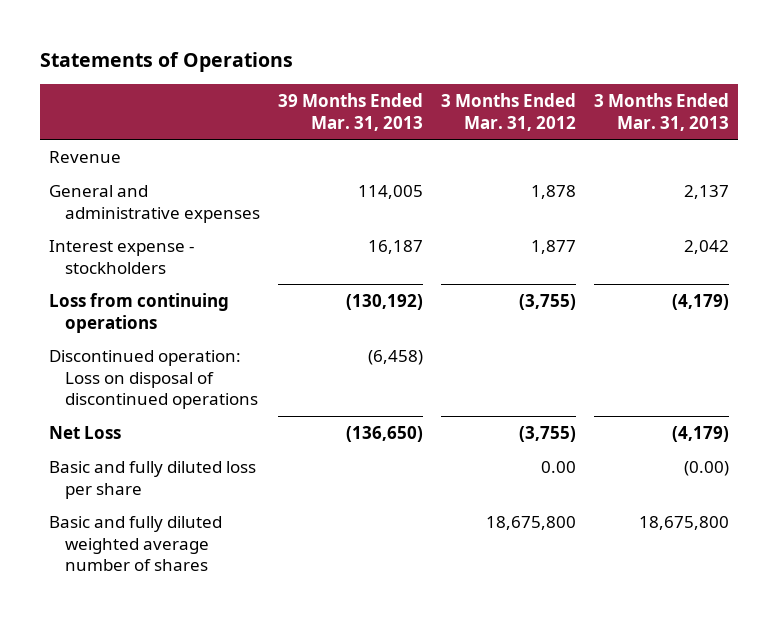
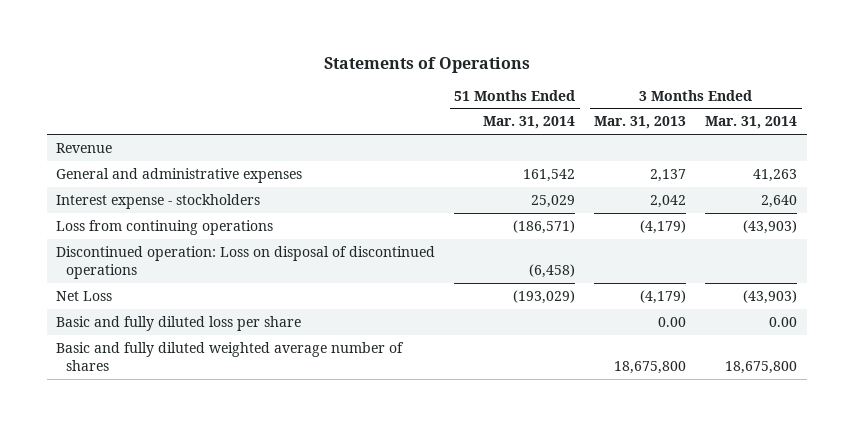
- | 39 Months Ended Mar. 31, 2013 | 3 Months Ended Mar. 31, 2012 | 3 Months Ended Mar. 31, 2013
+ | 51 Months Ended Mar. 31, 2014 | 3 Months Ended Mar. 31, 2013 | 3 Months Ended Mar. 31, 2014
- Basic and fully diluted loss per share | | 0.00 | (0.00)
+ Basic and fully diluted loss per share | | 0.00 | 0.00

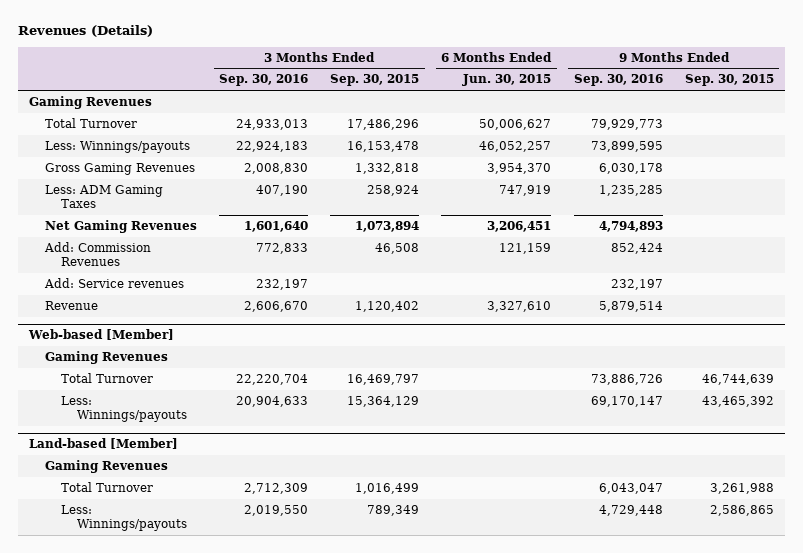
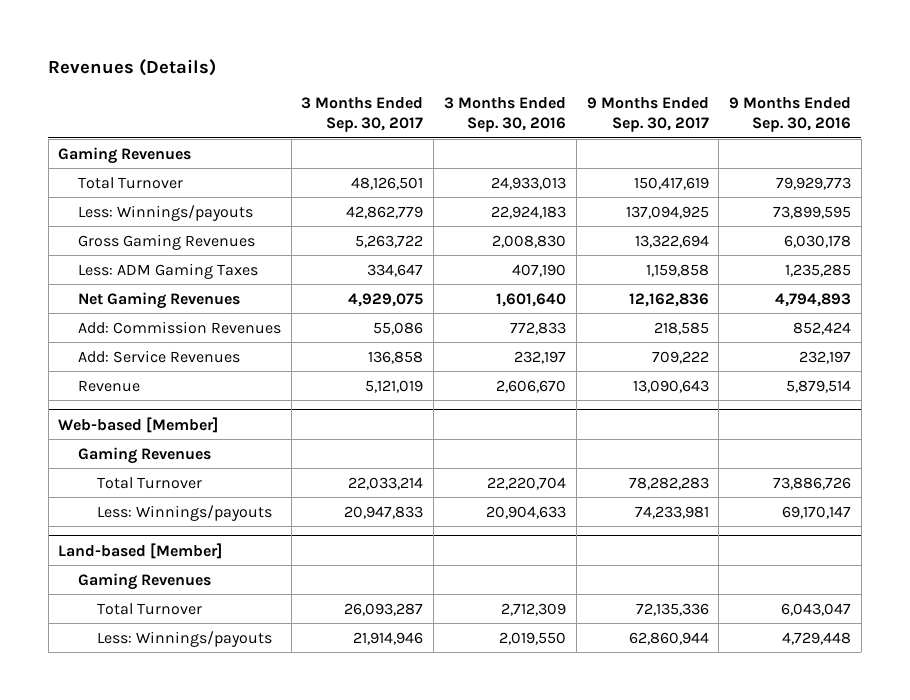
- | 3 Months Ended Sep. 30, 2016 | 3 Months Ended Sep. 30, 2015 | 6 Months Ended Jun. 30, 2015 | 9 Months Ended Sep. 30, 2016 | 9 Months Ended Sep. 30, 2015
+ | 3 Months Ended Sep. 30, 2017 | 3 Months Ended Sep. 30, 2016 | 9 Months Ended Sep. 30, 2017 | 9 Months Ended Sep. 30, 2016
- Add: Service revenues | 232,197 | | | 232,197 |
+ Add: Service Revenues | 136,858 | 232,197 | 709,222 | 232,197

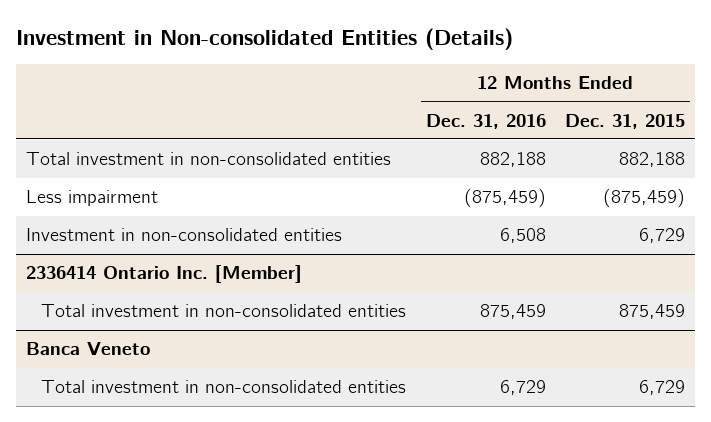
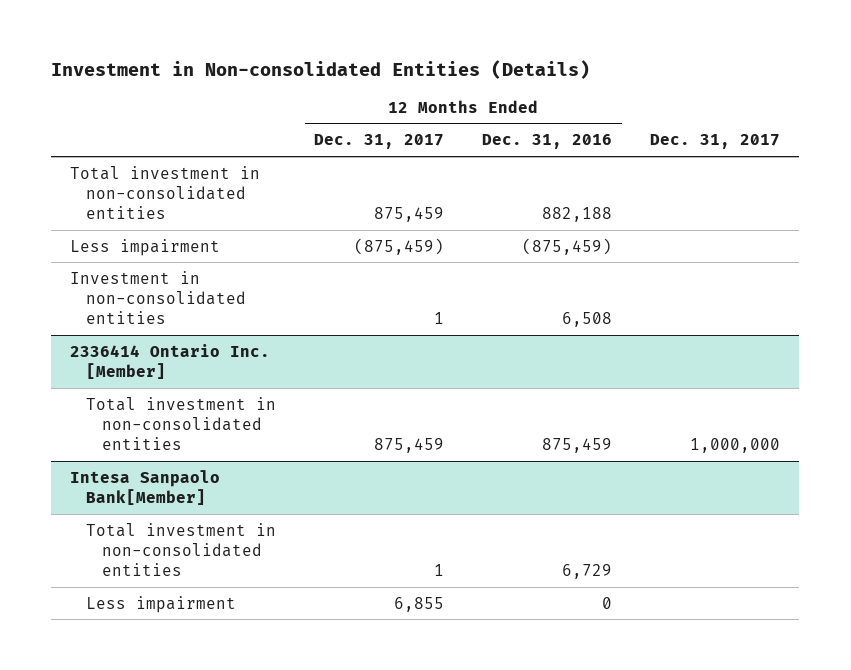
- | 12 Months Ended Dec. 31, 2016 | 12 Months Ended Dec. 31, 2015
+ | 12 Months Ended Dec. 31, 2017 | 12 Months Ended Dec. 31, 2016 | Dec. 31, 2017
- Banca Veneto
+ Intesa Sanpaolo Bank[Member]
+ Less impairment | 6,855 | 0 |

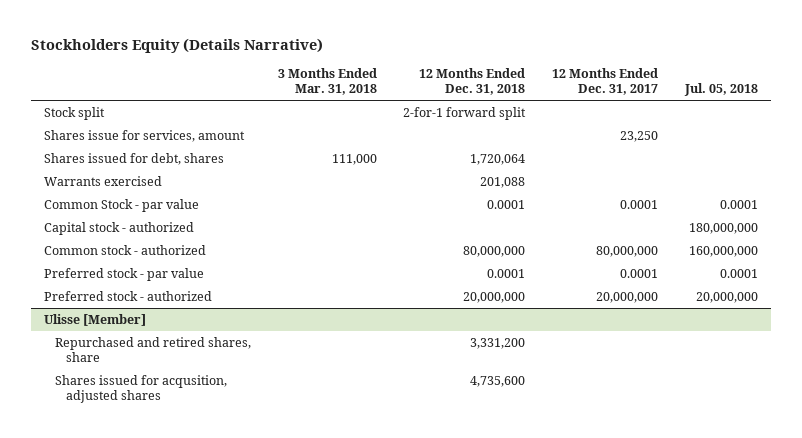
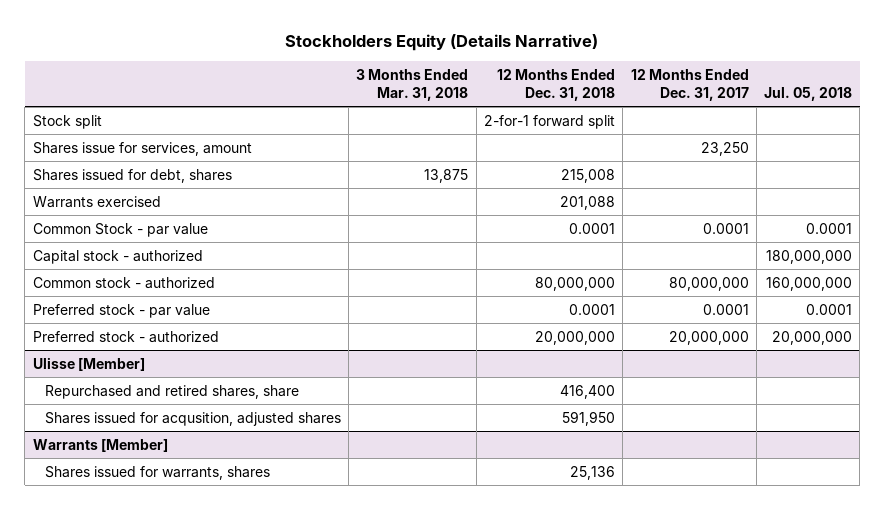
- Shares issued for debt, shares | 111,000 | 1,720,064 | |
+ Shares issued for debt, shares | 13,875 | 215,008 | |
@ Ulisse [Member]
- Repurchased and retired shares, share | | 3,331,200 | |
- Shares issued for acqusition, adjusted shares | | 4,735,600 | |
+ Repurchased and retired shares, share | | 416,400 | |
+ Shares issued for acqusition, adjusted shares | | 591,950 | |
+ Warrants [Member]
+ Shares issued for warrants, shares | | 25,136 | |

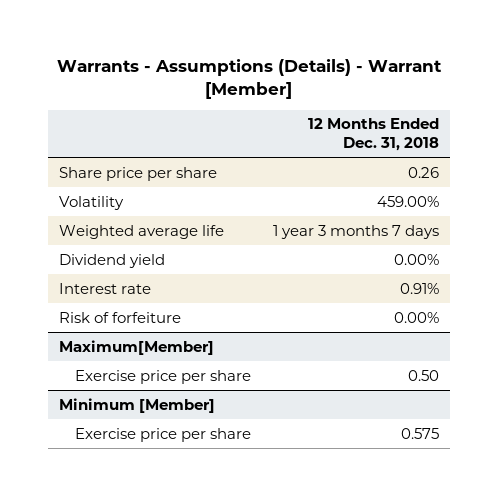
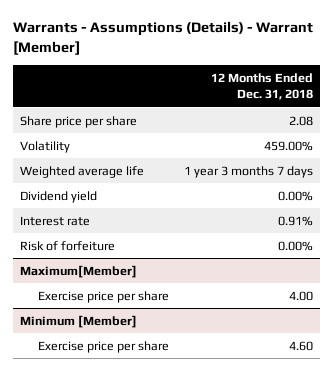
- Share price per share | 0.26
+ Share price per share | 2.08
@ Maximum[Member]
- Exercise price per share | 0.50
+ Exercise price per share | 4.00
@ Minimum [Member]
- Exercise price per share | 0.575
+ Exercise price per share | 4.60

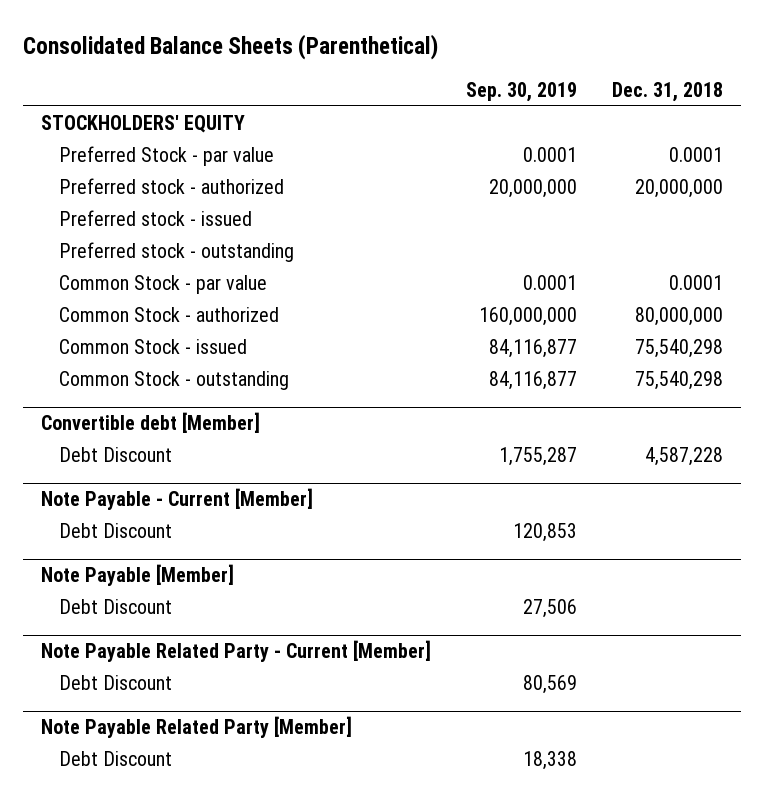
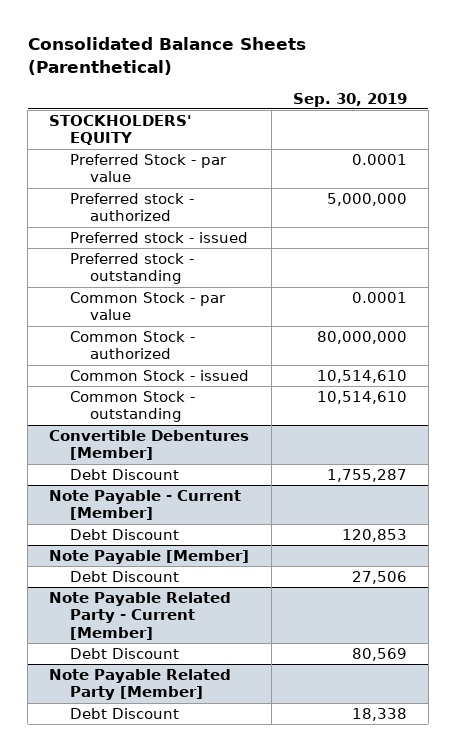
- | Sep. 30, 2019 | Dec. 31, 2018
+ | Sep. 30, 2019
- Preferred stock - authorized | 20,000,000 | 20,000,000
+ Preferred stock - authorized | 5,000,000
- Common Stock - authorized | 160,000,000 | 80,000,000
- Common Stock - issued | 84,116,877 | 75,540,298
- Common Stock - outstanding | 84,116,877 | 75,540,298
- Convertible debt [Member]
+ Common Stock - authorized | 80,000,000
+ Common Stock - issued | 10,514,610
+ Common Stock - outstanding | 10,514,610
+ Convertible Debentures [Member]

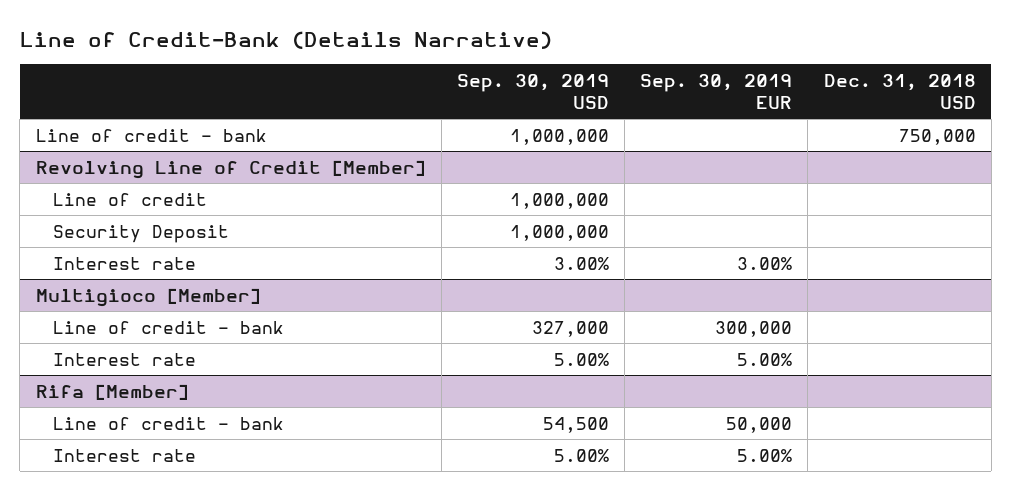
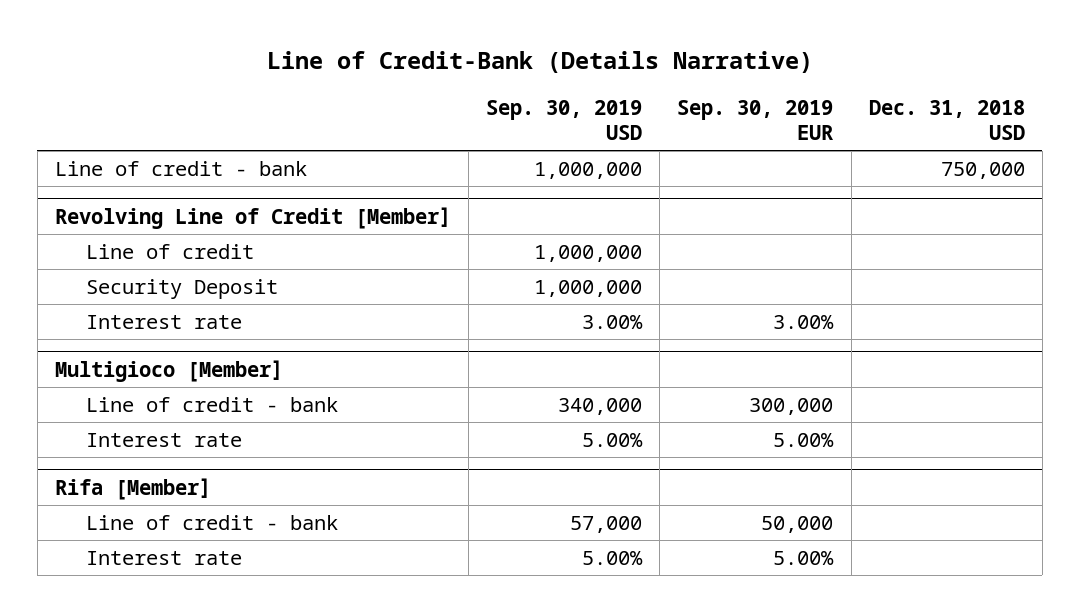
@ Multigioco [Member]
- Line of credit - bank | 327,000 | 300,000 |
+ Line of credit - bank | 340,000 | 300,000 |
@ Rifa [Member]
- Line of credit - bank | 54,500 | 50,000 |
+ Line of credit - bank | 57,000 | 50,000 |

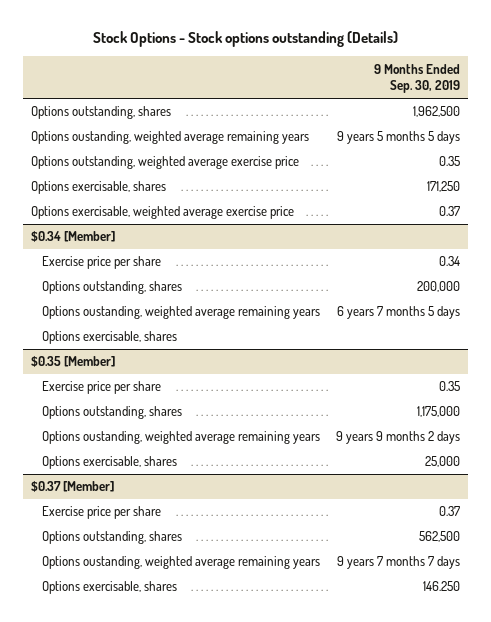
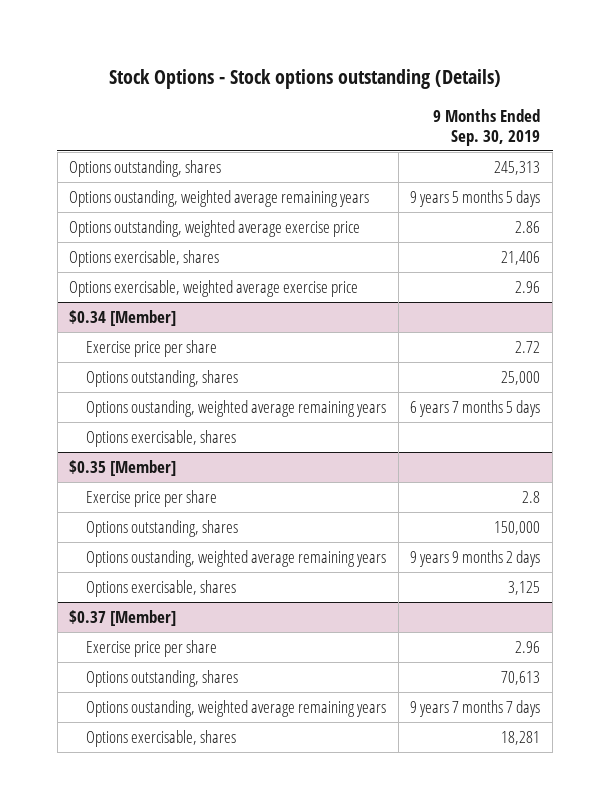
- Options outstanding, shares | 1,962,500
+ Options outstanding, shares | 245,313
- Options outstanding, weighted average exercise price | 0.35
- Options exercisable, shares | 171,250
- Options exercisable, weighted average exercise price | 0.37
+ Options outstanding, weighted average exercise price | 2.86
+ Options exercisable, shares | 21,406
+ Options exercisable, weighted average exercise price | 2.96
@ $0.34 [Member]
- Exercise price per share | 0.34
- Options outstanding, shares | 200,000
+ Exercise price per share | 2.72
+ Options outstanding, shares | 25,000
@ $0.35 [Member]
- Exercise price per share | 0.35
- Options outstanding, shares | 1,175,000
+ Exercise price per share | 2.8
+ Options outstanding, shares | 150,000
- Options exercisable, shares | 25,000
+ Options exercisable, shares | 3,125
@ $0.37 [Member]
- Exercise price per share | 0.37
- Options outstanding, shares | 562,500
+ Exercise price per share | 2.96
+ Options outstanding, shares | 70,613
- Options exercisable, shares | 146.250
+ Options exercisable, shares | 18,281

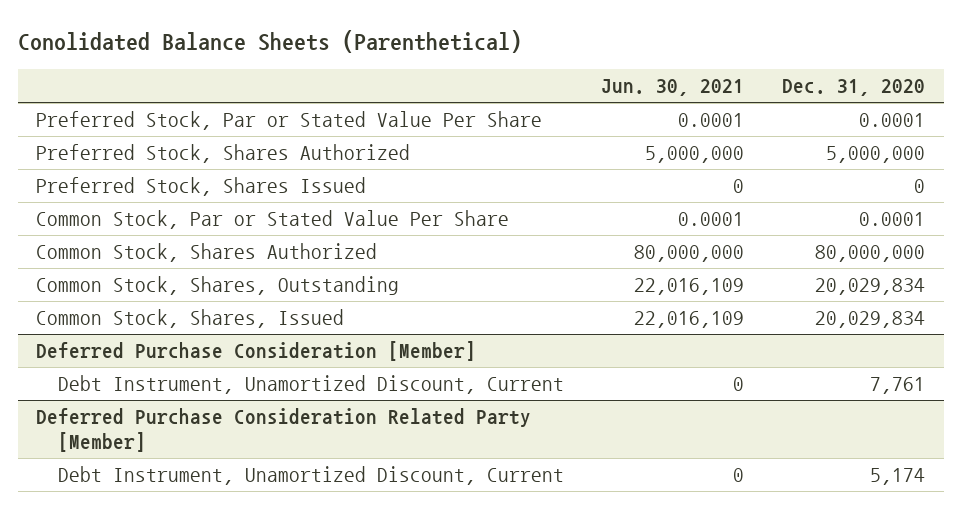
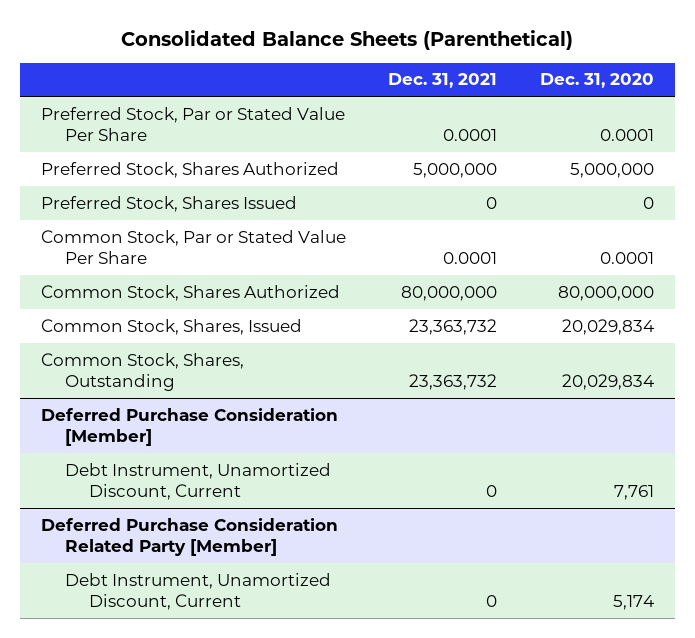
- Conolidated Balance Sheets (Parenthetical)
+ Consolidated Balance Sheets (Parenthetical)
- | Jun. 30, 2021 | Dec. 31, 2020
+ | Dec. 31, 2021 | Dec. 31, 2020
moved down: Common Stock, Shares, Outstanding | 23,363,732 | 20,029,834

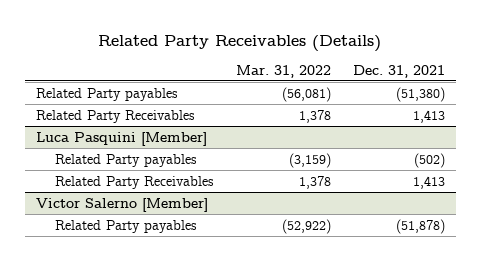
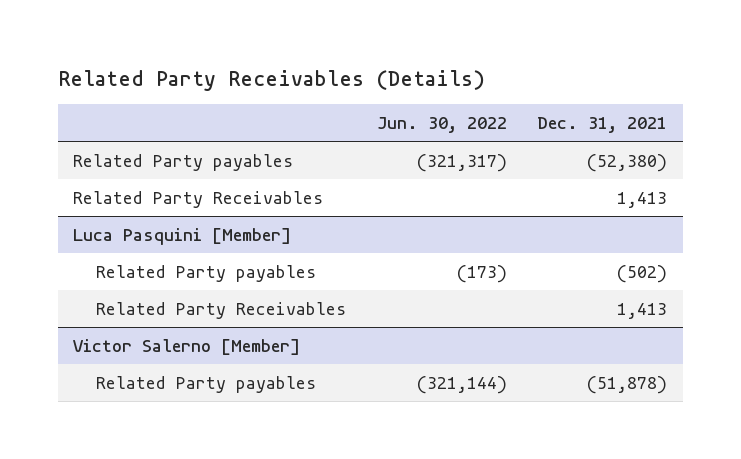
- | Mar. 31, 2022 | Dec. 31, 2021
+ | Jun. 30, 2022 | Dec. 31, 2021
- Related Party payables | (56,081) | (51,380)
+ Related Party payables | (321,317) | (52,380)

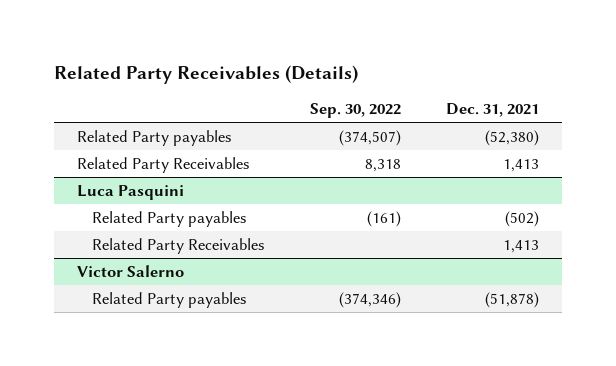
- | Jun. 30, 2022 | Dec. 31, 2021
+ | Sep. 30, 2022 | Dec. 31, 2021
- Luca Pasquini [Member]
+ Luca Pasquini
- Victor Salerno [Member]
+ Victor Salerno

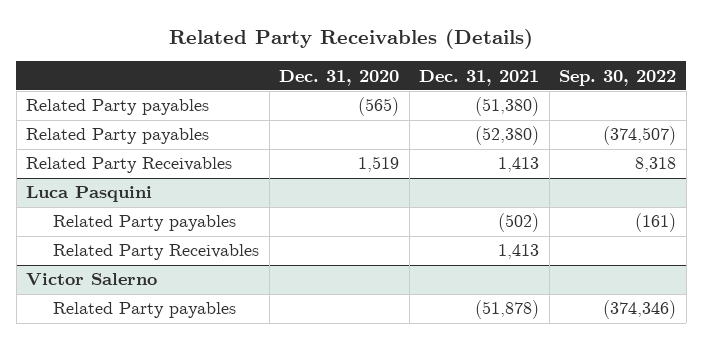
- | Sep. 30, 2022 | Dec. 31, 2021
+ | Dec. 31, 2020 | Dec. 31, 2021 | Sep. 30, 2022
+ Related Party payables | (565) | (51,380) |

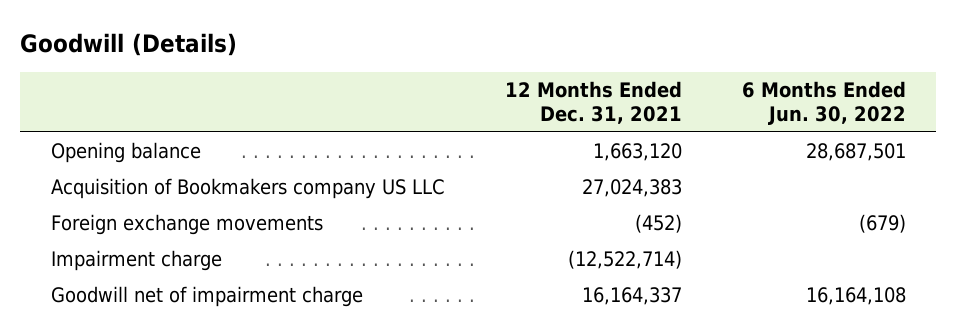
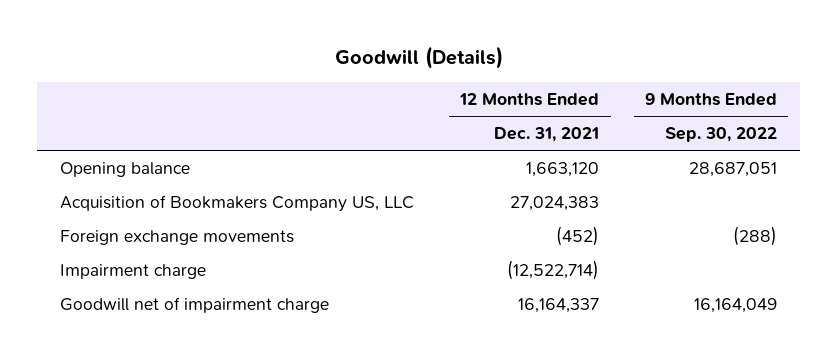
- | 12 Months Ended Dec. 31, 2021 | 6 Months Ended Jun. 30, 2022
+ | 12 Months Ended Dec. 31, 2021 | 9 Months Ended Sep. 30, 2022
- Acquisition of Bookmakers company US LLC | 27,024,383 |
+ Acquisition of Bookmakers Company US, LLC | 27,024,383 |

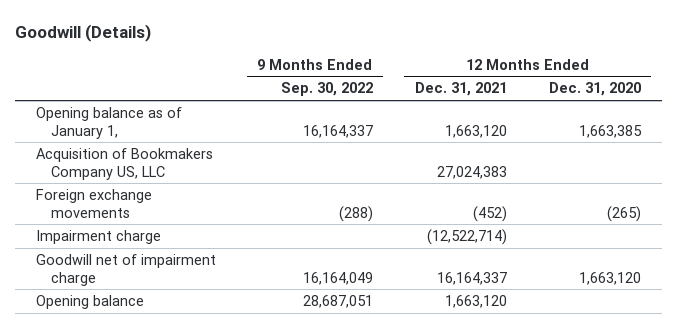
- | 12 Months Ended Dec. 31, 2021 | 9 Months Ended Sep. 30, 2022
+ | 9 Months Ended Sep. 30, 2022 | 12 Months Ended Dec. 31, 2021 | 12 Months Ended Dec. 31, 2020
+ Opening balance as of January 1, | 16,164,337 | 1,663,120 | 1,663,385
moved down: Opening balance | 28,687,051 | 1,663,120 |

